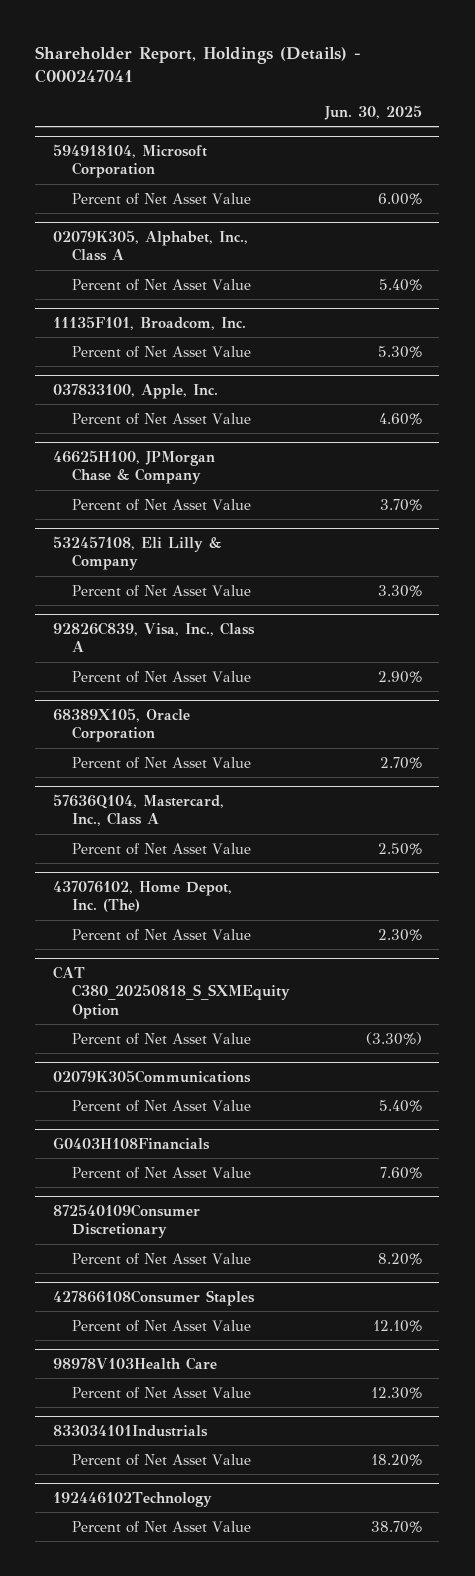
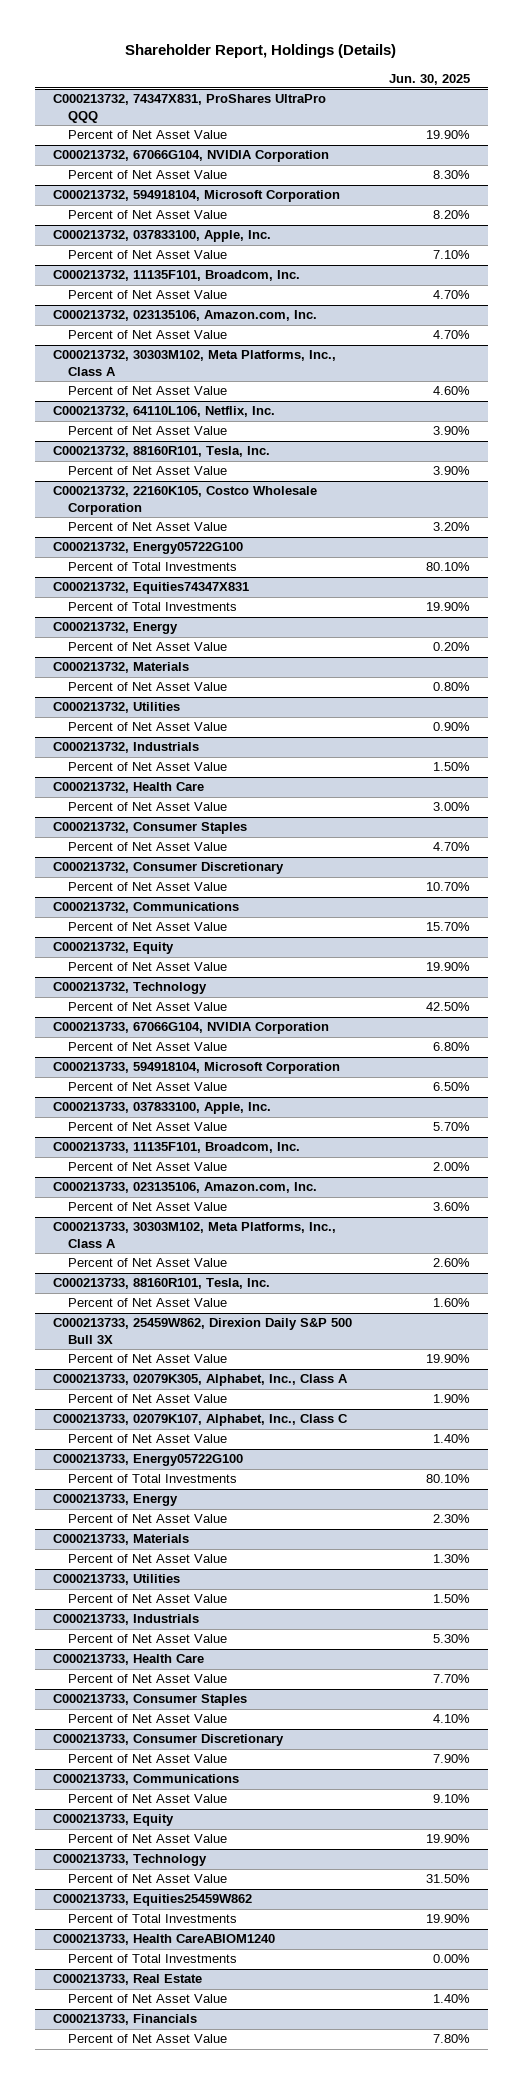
- Shareholder Report, Holdings (Details) - C000247041
+ Shareholder Report, Holdings (Details)
- 594918104, Microsoft Corporation
- Percent of Net Asset Value | 6.00%
- 02079K305, Alphabet, Inc., Class A
- Percent of Net Asset Value | 5.40%
- 11135F101, Broadcom, Inc.
- Percent of Net Asset Value | 5.30%
- 037833100, Apple, Inc.
+ C000213732, 74347X831, ProShares UltraPro QQQ
+ Percent of Net Asset Value | 19.90%
+ C000213732, 67066G104, NVIDIA Corporation
+ Percent of Net Asset Value | 8.30%
+ C000213732, 594918104, Microsoft Corporation
+ Percent of Net Asset Value | 8.20%
+ C000213732, 037833100, Apple, Inc.
+ Percent of Net Asset Value | 7.10%
+ C000213732, 11135F101, Broadcom, Inc.
+ Percent of Net Asset Value | 4.70%
+ C000213732, 023135106, Amazon.com, Inc.
+ Percent of Net Asset Value | 4.70%
+ C000213732, 30303M102, Meta Platforms, Inc., Class A
- 46625H100, JPMorgan Chase & Company
- Percent of Net Asset Value | 3.70%
- 532457108, Eli Lilly & Company
- Percent of Net Asset Value | 3.30%
- 92826C839, Visa, Inc., Class A
- Percent of Net Asset Value | 2.90%
- 68389X105, Oracle Corporation
- Percent of Net Asset Value | 2.70%
- 57636Q104, Mastercard, Inc., Class A
- Percent of Net Asset Value | 2.50%
- 437076102, Home Depot, Inc. (The)
+ C000213732, 64110L106, Netflix, Inc.
+ Percent of Net Asset Value | 3.90%
+ C000213732, 88160R101, Tesla, Inc.
+ Percent of Net Asset Value | 3.90%
+ C000213732, 22160K105, Costco Wholesale Corporation
+ Percent of Net Asset Value | 3.20%
+ C000213732, Energy05722G100
+ Percent of Total Investments | 80.10%
+ C000213732, Equities74347X831
+ Percent of Total Investments | 19.90%
+ C000213732, Energy
+ Percent of Net Asset Value | 0.20%
+ C000213732, Materials
+ Percent of Net Asset Value | 0.80%
+ C000213732, Utilities
+ Percent of Net Asset Value | 0.90%
+ C000213732, Industrials
+ Percent of Net Asset Value | 1.50%
+ C000213732, Health Care
+ Percent of Net Asset Value | 3.00%
+ C000213732, Consumer Staples
+ Percent of Net Asset Value | 4.70%
+ C000213732, Consumer Discretionary
+ Percent of Net Asset Value | 10.70%
+ C000213732, Communications
+ Percent of Net Asset Value | 15.70%
+ C000213732, Equity
+ Percent of Net Asset Value | 19.90%
+ C000213732, Technology
+ Percent of Net Asset Value | 42.50%
+ C000213733, 67066G104, NVIDIA Corporation
+ Percent of Net Asset Value | 6.80%
+ C000213733, 594918104, Microsoft Corporation
+ Percent of Net Asset Value | 6.50%
+ C000213733, 037833100, Apple, Inc.
+ Percent of Net Asset Value | 5.70%
+ C000213733, 11135F101, Broadcom, Inc.
+ Percent of Net Asset Value | 2.00%
+ C000213733, 023135106, Amazon.com, Inc.
+ Percent of Net Asset Value | 3.60%
+ C000213733, 30303M102, Meta Platforms, Inc., Class A
+ Percent of Net Asset Value | 2.60%
+ C000213733, 88160R101, Tesla, Inc.
+ Percent of Net Asset Value | 1.60%
+ C000213733, 25459W862, Direxion Daily S&P 500 Bull 3X
+ Percent of Net Asset Value | 19.90%
+ C000213733, 02079K305, Alphabet, Inc., Class A
+ Percent of Net Asset Value | 1.90%
+ C000213733, 02079K107, Alphabet, Inc., Class C
+ Percent of Net Asset Value | 1.40%
+ C000213733, Energy05722G100
+ Percent of Total Investments | 80.10%
+ C000213733, Energy
- CAT C380_20250818_S_SXMEquity Option
- Percent of Net Asset Value | (3.30%)
- 02079K305Communications
- Percent of Net Asset Value | 5.40%
- G0403H108Financials
- Percent of Net Asset Value | 7.60%
- 872540109Consumer Discretionary
- Percent of Net Asset Value | 8.20%
- 427866108Consumer Staples
- Percent of Net Asset Value | 12.10%
- 98978V103Health Care
- Percent of Net Asset Value | 12.30%
- 833034101Industrials
- Percent of Net Asset Value | 18.20%
- 192446102Technology
- Percent of Net Asset Value | 38.70%
+ C000213733, Materials
+ Percent of Net Asset Value | 1.30%
+ C000213733, Utilities
+ Percent of Net Asset Value | 1.50%
+ C000213733, Industrials
+ Percent of Net Asset Value | 5.30%
+ C000213733, Health Care
+ Percent of Net Asset Value | 7.70%
+ C000213733, Consumer Staples
+ Percent of Net Asset Value | 4.10%
+ C000213733, Consumer Discretionary
+ Percent of Net Asset Value | 7.90%
+ C000213733, Communications
+ Percent of Net Asset Value | 9.10%
+ C000213733, Equity
+ Percent of Net Asset Value | 19.90%
+ C000213733, Technology
+ Percent of Net Asset Value | 31.50%
+ C000213733, Equities25459W862
+ Percent of Total Investments | 19.90%
+ C000213733, Health CareABIOM1240
+ Percent of Total Investments | 0.00%
+ C000213733, Real Estate
+ Percent of Net Asset Value | 1.40%
+ C000213733, Financials
+ Percent of Net Asset Value | 7.80%

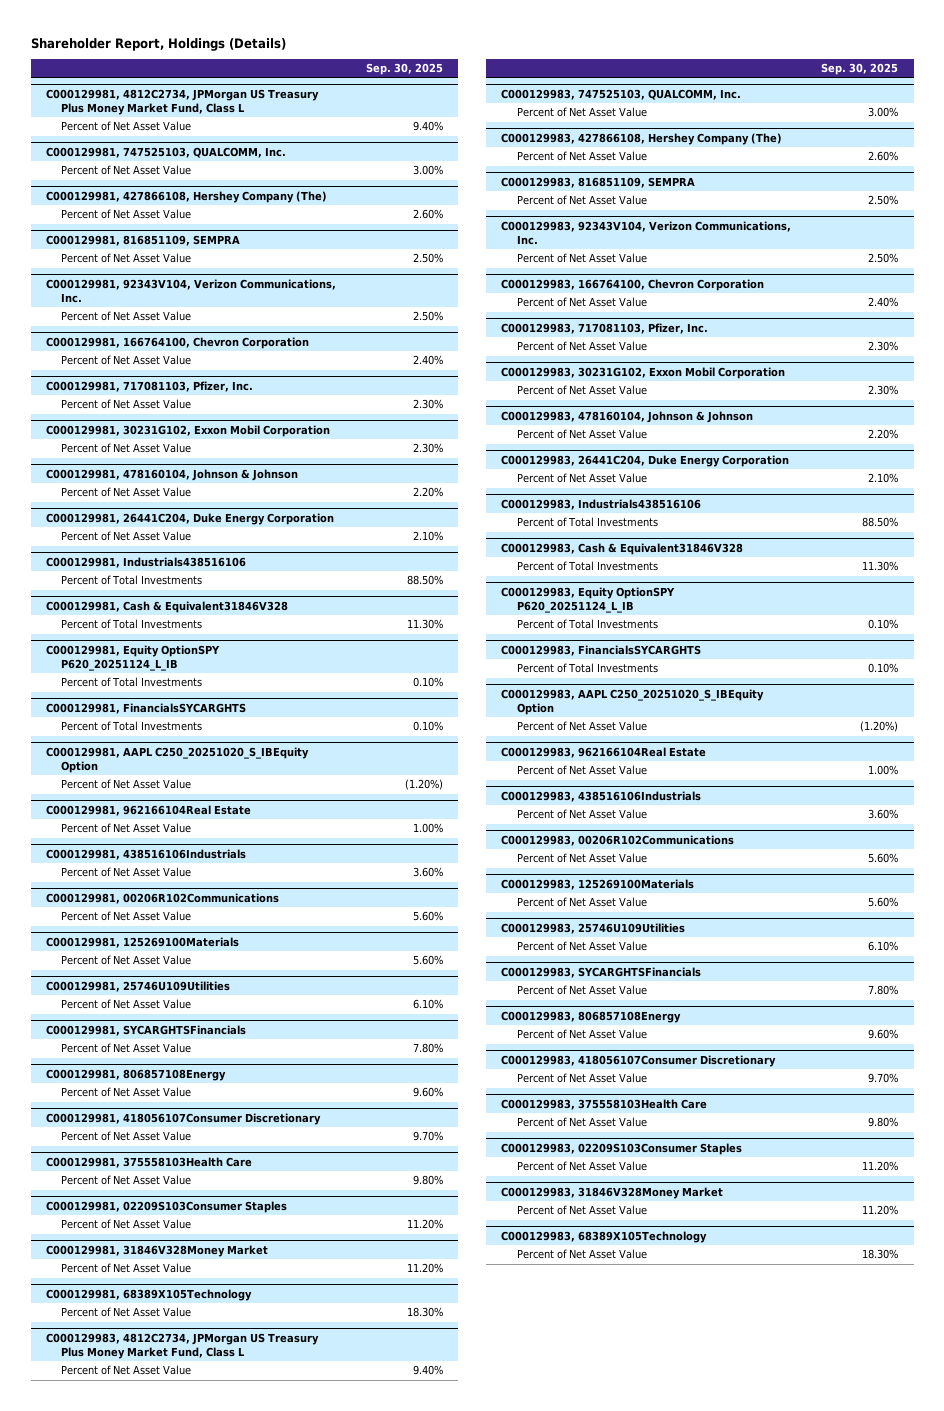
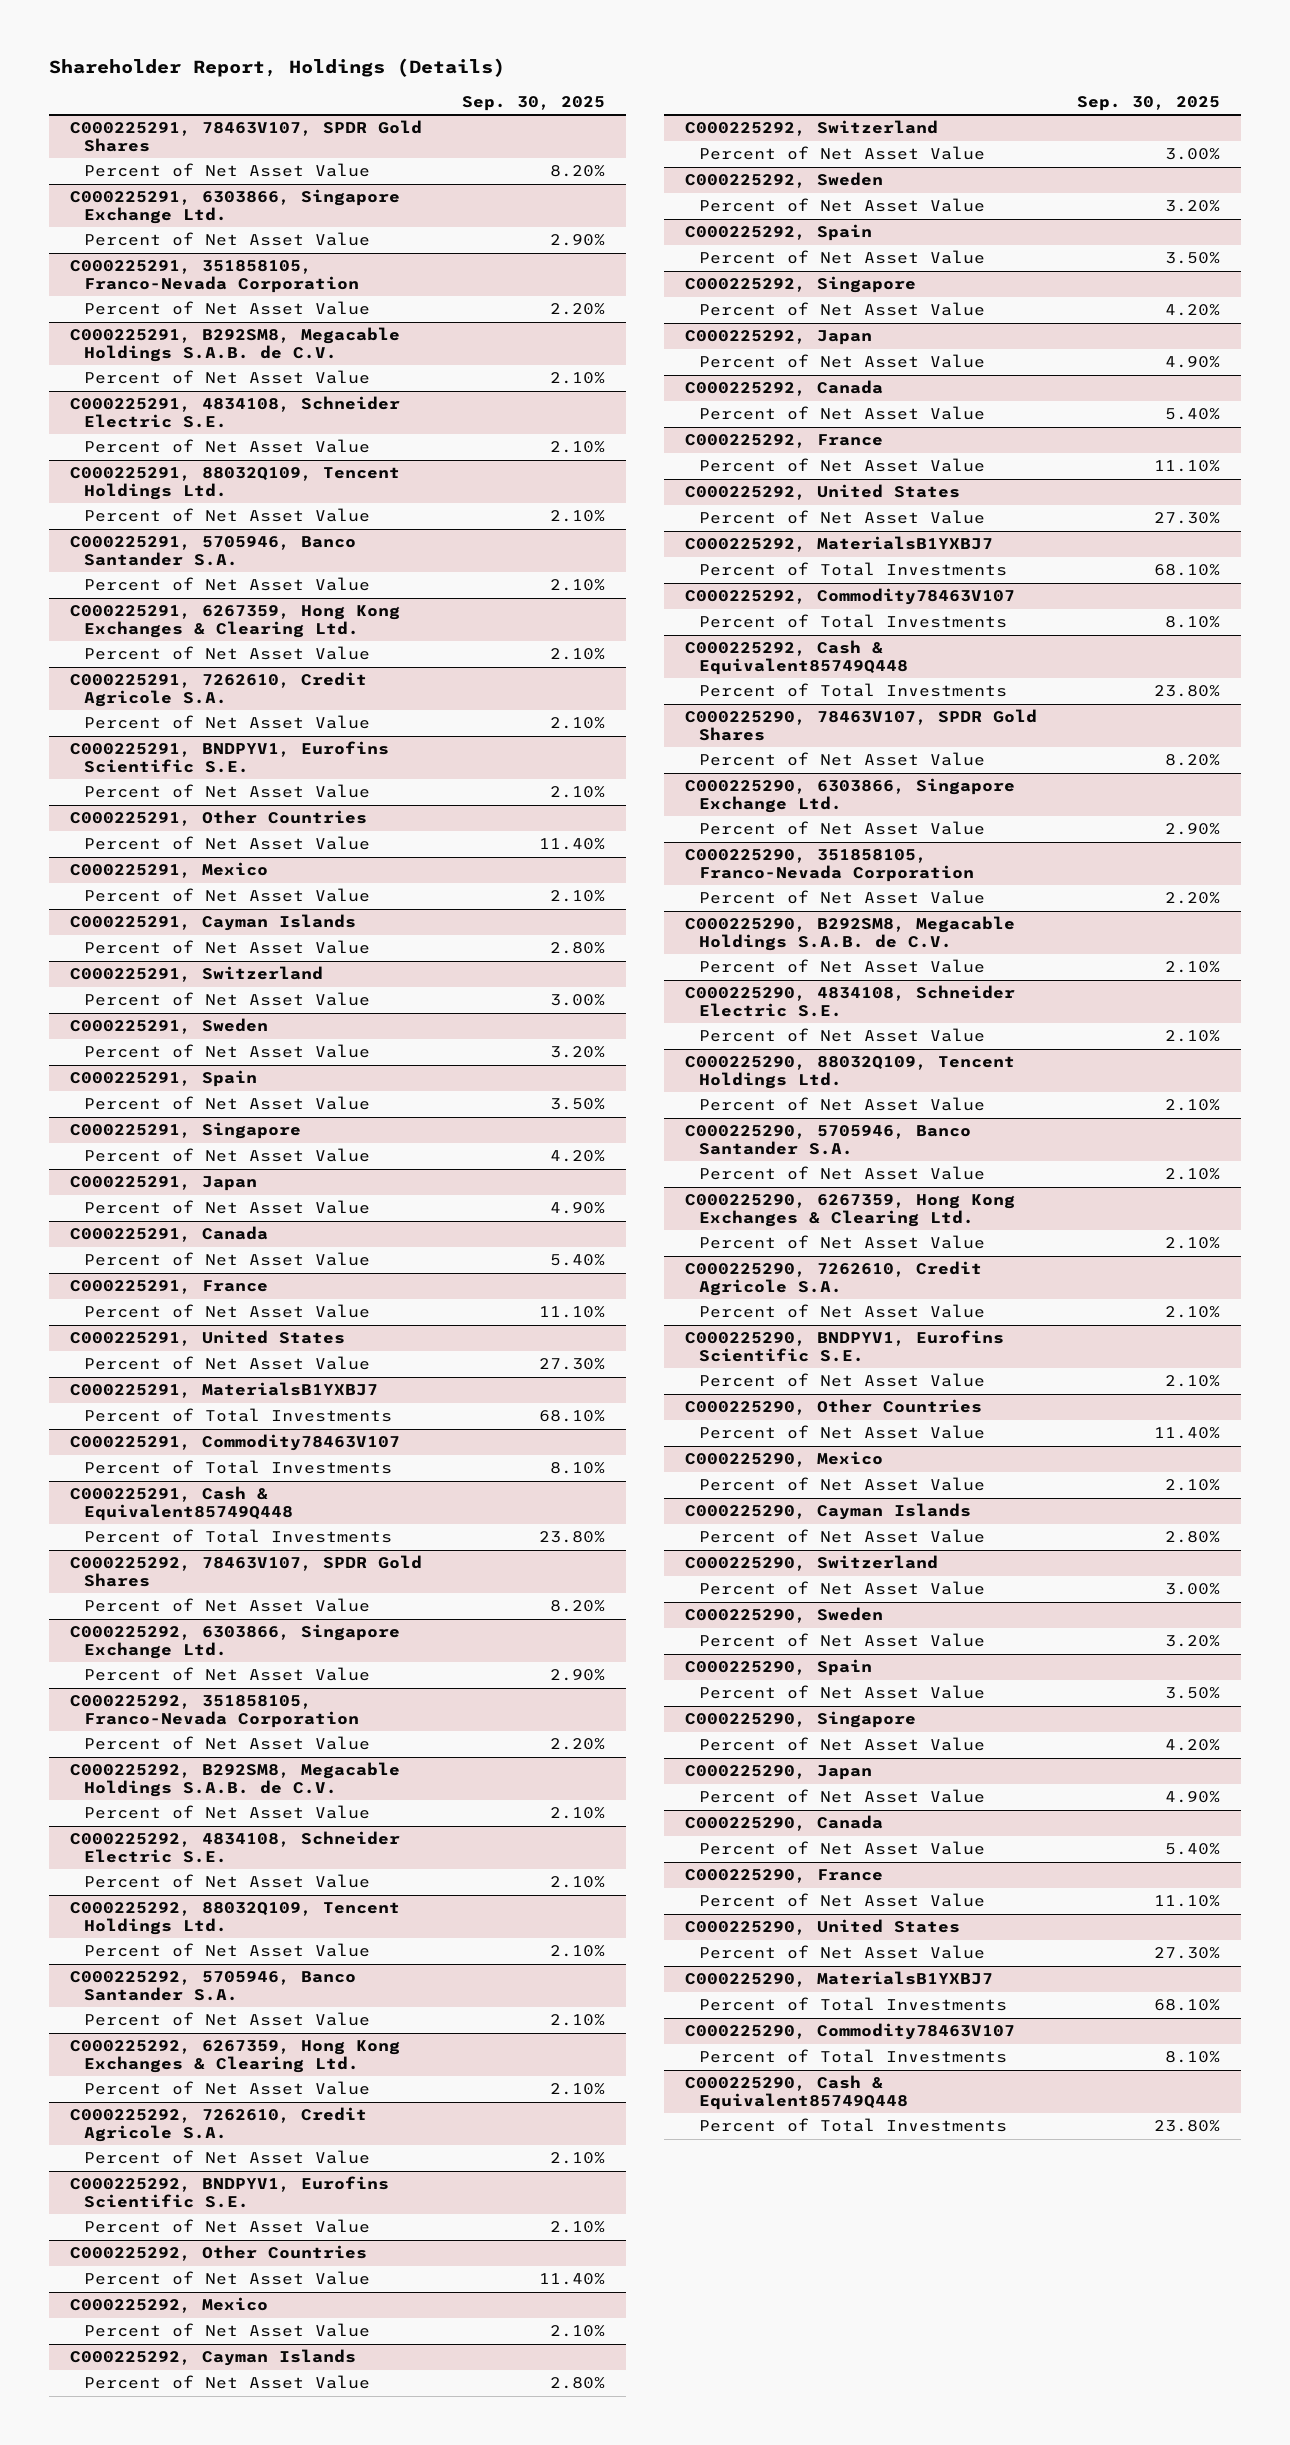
- C000129981, 4812C2734, JPMorgan US Treasury Plus Money Market Fund, Class L
- Percent of Net Asset Value | 9.40%
- C000129981, 747525103, QUALCOMM, Inc.
+ C000225291, 78463V107, SPDR Gold Shares
+ Percent of Net Asset Value | 8.20%
+ C000225291, 6303866, Singapore Exchange Ltd.
+ Percent of Net Asset Value | 2.90%
+ C000225291, 351858105, Franco-Nevada Corporation
+ Percent of Net Asset Value | 2.20%
+ C000225291, B292SM8, Megacable Holdings S.A.B. de C.V.
+ Percent of Net Asset Value | 2.10%
+ C000225291, 4834108, Schneider Electric S.E.
+ Percent of Net Asset Value | 2.10%
+ C000225291, 88032Q109, Tencent Holdings Ltd.
+ Percent of Net Asset Value | 2.10%
+ C000225291, 5705946, Banco Santander S.A.
+ Percent of Net Asset Value | 2.10%
+ C000225291, 6267359, Hong Kong Exchanges & Clearing Ltd.
+ Percent of Net Asset Value | 2.10%
+ C000225291, 7262610, Credit Agricole S.A.
+ Percent of Net Asset Value | 2.10%
+ C000225291, BNDPYV1, Eurofins Scientific S.E.
+ Percent of Net Asset Value | 2.10%
+ C000225291, Other Countries
+ Percent of Net Asset Value | 11.40%
+ C000225291, Mexico
+ Percent of Net Asset Value | 2.10%
+ C000225291, Cayman Islands
+ Percent of Net Asset Value | 2.80%
+ C000225291, Switzerland
- C000129981, 427866108, Hershey Company (The)
- Percent of Net Asset Value | 2.60%
- C000129981, 816851109, SEMPRA
- Percent of Net Asset Value | 2.50%
- C000129981, 92343V104, Verizon Communications, Inc.
- Percent of Net Asset Value | 2.50%
- C000129981, 166764100, Chevron Corporation
- Percent of Net Asset Value | 2.40%
- C000129981, 717081103, Pfizer, Inc.
- Percent of Net Asset Value | 2.30%
- C000129981, 30231G102, Exxon Mobil Corporation
- Percent of Net Asset Value | 2.30%
- C000129981, 478160104, Johnson & Johnson
+ C000225291, Sweden
+ Percent of Net Asset Value | 3.20%
+ C000225291, Spain
+ Percent of Net Asset Value | 3.50%
+ C000225291, Singapore
+ Percent of Net Asset Value | 4.20%
+ C000225291, Japan
+ Percent of Net Asset Value | 4.90%
+ C000225291, Canada
+ Percent of Net Asset Value | 5.40%
+ C000225291, France
+ Percent of Net Asset Value | 11.10%
+ C000225291, United States
+ Percent of Net Asset Value | 27.30%
+ C000225291, MaterialsB1YXBJ7
+ Percent of Total Investments | 68.10%
+ C000225291, Commodity78463V107
+ Percent of Total Investments | 8.10%
+ C000225291, Cash & Equivalent85749Q448
+ Percent of Total Investments | 23.80%
+ C000225292, 78463V107, SPDR Gold Shares
+ Percent of Net Asset Value | 8.20%
+ C000225292, 6303866, Singapore Exchange Ltd.
+ Percent of Net Asset Value | 2.90%
+ C000225292, 351858105, Franco-Nevada Corporation
- C000129981, 26441C204, Duke Energy Corporation
+ C000225292, B292SM8, Megacable Holdings S.A.B. de C.V.
- C000129981, Industrials438516106
- Percent of Total Investments | 88.50%
- C000129981, Cash & Equivalent31846V328
- Percent of Total Investments | 11.30%
- C000129981, Equity OptionSPY P620_20251124_L_IB
- Percent of Total Investments | 0.10%
- C000129981, FinancialsSYCARGHTS
- Percent of Total Investments | 0.10%
- C000129981, AAPL C250_20251020_S_IBEquity Option
- Percent of Net Asset Value | (1.20%)
- C000129981, 962166104Real Estate
- Percent of Net Asset Value | 1.00%
- C000129981, 438516106Industrials
- Percent of Net Asset Value | 3.60%
- C000129981, 00206R102Communications
- Percent of Net Asset Value | 5.60%
- C000129981, 125269100Materials
- Percent of Net Asset Value | 5.60%
- C000129981, 25746U109Utilities
- Percent of Net Asset Value | 6.10%
- C000129981, SYCARGHTSFinancials
- Percent of Net Asset Value | 7.80%
- C000129981, 806857108Energy
- Percent of Net Asset Value | 9.60%
- C000129981, 418056107Consumer Discretionary
- Percent of Net Asset Value | 9.70%
- C000129981, 375558103Health Care
- Percent of Net Asset Value | 9.80%
- C000129981, 02209S103Consumer Staples
- Percent of Net Asset Value | 11.20%
- C000129981, 31846V328Money Market
- Percent of Net Asset Value | 11.20%
- C000129981, 68389X105Technology
- Percent of Net Asset Value | 18.30%
- C000129983, 4812C2734, JPMorgan US Treasury Plus Money Market Fund, Class L
- Percent of Net Asset Value | 9.40%
- C000129983, 747525103, QUALCOMM, Inc.
+ C000225292, 4834108, Schneider Electric S.E.
+ Percent of Net Asset Value | 2.10%
+ C000225292, 88032Q109, Tencent Holdings Ltd.
+ Percent of Net Asset Value | 2.10%
+ C000225292, 5705946, Banco Santander S.A.
+ Percent of Net Asset Value | 2.10%
+ C000225292, 6267359, Hong Kong Exchanges & Clearing Ltd.
+ Percent of Net Asset Value | 2.10%
+ C000225292, 7262610, Credit Agricole S.A.
+ Percent of Net Asset Value | 2.10%
+ C000225292, BNDPYV1, Eurofins Scientific S.E.
+ Percent of Net Asset Value | 2.10%
+ C000225292, Other Countries
+ Percent of Net Asset Value | 11.40%
+ C000225292, Mexico
+ Percent of Net Asset Value | 2.10%
+ C000225292, Cayman Islands
+ Percent of Net Asset Value | 2.80%
+ C000225292, Switzerland
- C000129983, 427866108, Hershey Company (The)
- Percent of Net Asset Value | 2.60%
- C000129983, 816851109, SEMPRA
- Percent of Net Asset Value | 2.50%
- C000129983, 92343V104, Verizon Communications, Inc.
- Percent of Net Asset Value | 2.50%
- C000129983, 166764100, Chevron Corporation
- Percent of Net Asset Value | 2.40%
- C000129983, 717081103, Pfizer, Inc.
- Percent of Net Asset Value | 2.30%
- C000129983, 30231G102, Exxon Mobil Corporation
- Percent of Net Asset Value | 2.30%
- C000129983, 478160104, Johnson & Johnson
+ C000225292, Sweden
+ Percent of Net Asset Value | 3.20%
+ C000225292, Spain
+ Percent of Net Asset Value | 3.50%
+ C000225292, Singapore
+ Percent of Net Asset Value | 4.20%
+ C000225292, Japan
+ Percent of Net Asset Value | 4.90%
+ C000225292, Canada
+ Percent of Net Asset Value | 5.40%
+ C000225292, France
+ Percent of Net Asset Value | 11.10%
+ C000225292, United States
+ Percent of Net Asset Value | 27.30%
+ C000225292, MaterialsB1YXBJ7
+ Percent of Total Investments | 68.10%
+ C000225292, Commodity78463V107
+ Percent of Total Investments | 8.10%
+ C000225292, Cash & Equivalent85749Q448
+ Percent of Total Investments | 23.80%
+ C000225290, 78463V107, SPDR Gold Shares
+ Percent of Net Asset Value | 8.20%
+ C000225290, 6303866, Singapore Exchange Ltd.
+ Percent of Net Asset Value | 2.90%
+ C000225290, 351858105, Franco-Nevada Corporation
- C000129983, 26441C204, Duke Energy Corporation
+ C000225290, B292SM8, Megacable Holdings S.A.B. de C.V.
- C000129983, Industrials438516106
- Percent of Total Investments | 88.50%
- C000129983, Cash & Equivalent31846V328
- Percent of Total Investments | 11.30%
- C000129983, Equity OptionSPY P620_20251124_L_IB
- Percent of Total Investments | 0.10%
- C000129983, FinancialsSYCARGHTS
- Percent of Total Investments | 0.10%
- C000129983, AAPL C250_20251020_S_IBEquity Option
- Percent of Net Asset Value | (1.20%)
- C000129983, 962166104Real Estate
- Percent of Net Asset Value | 1.00%
- C000129983, 438516106Industrials
- Percent of Net Asset Value | 3.60%
- C000129983, 00206R102Communications
- Percent of Net Asset Value | 5.60%
- C000129983, 125269100Materials
- Percent of Net Asset Value | 5.60%
- C000129983, 25746U109Utilities
- Percent of Net Asset Value | 6.10%
- C000129983, SYCARGHTSFinancials
- Percent of Net Asset Value | 7.80%
- C000129983, 806857108Energy
- Percent of Net Asset Value | 9.60%
- C000129983, 418056107Consumer Discretionary
- Percent of Net Asset Value | 9.70%
- C000129983, 375558103Health Care
- Percent of Net Asset Value | 9.80%
- C000129983, 02209S103Consumer Staples
- Percent of Net Asset Value | 11.20%
- C000129983, 31846V328Money Market
- Percent of Net Asset Value | 11.20%
- C000129983, 68389X105Technology
- Percent of Net Asset Value | 18.30%
+ C000225290, 4834108, Schneider Electric S.E.
+ Percent of Net Asset Value | 2.10%
+ C000225290, 88032Q109, Tencent Holdings Ltd.
+ Percent of Net Asset Value | 2.10%
+ C000225290, 5705946, Banco Santander S.A.
+ Percent of Net Asset Value | 2.10%
+ C000225290, 6267359, Hong Kong Exchanges & Clearing Ltd.
+ Percent of Net Asset Value | 2.10%
+ C000225290, 7262610, Credit Agricole S.A.
+ Percent of Net Asset Value | 2.10%
+ C000225290, BNDPYV1, Eurofins Scientific S.E.
+ Percent of Net Asset Value | 2.10%
+ C000225290, Other Countries
+ Percent of Net Asset Value | 11.40%
+ C000225290, Mexico
+ Percent of Net Asset Value | 2.10%
+ C000225290, Cayman Islands
+ Percent of Net Asset Value | 2.80%
+ C000225290, Switzerland
+ Percent of Net Asset Value | 3.00%
+ C000225290, Sweden
+ Percent of Net Asset Value | 3.20%
+ C000225290, Spain
+ Percent of Net Asset Value | 3.50%
+ C000225290, Singapore
+ Percent of Net Asset Value | 4.20%
+ C000225290, Japan
+ Percent of Net Asset Value | 4.90%
+ C000225290, Canada
+ Percent of Net Asset Value | 5.40%
+ C000225290, France
+ Percent of Net Asset Value | 11.10%
+ C000225290, United States
+ Percent of Net Asset Value | 27.30%
+ C000225290, MaterialsB1YXBJ7
+ Percent of Total Investments | 68.10%
+ C000225290, Commodity78463V107
+ Percent of Total Investments | 8.10%
+ C000225290, Cash & Equivalent85749Q448
+ Percent of Total Investments | 23.80%

